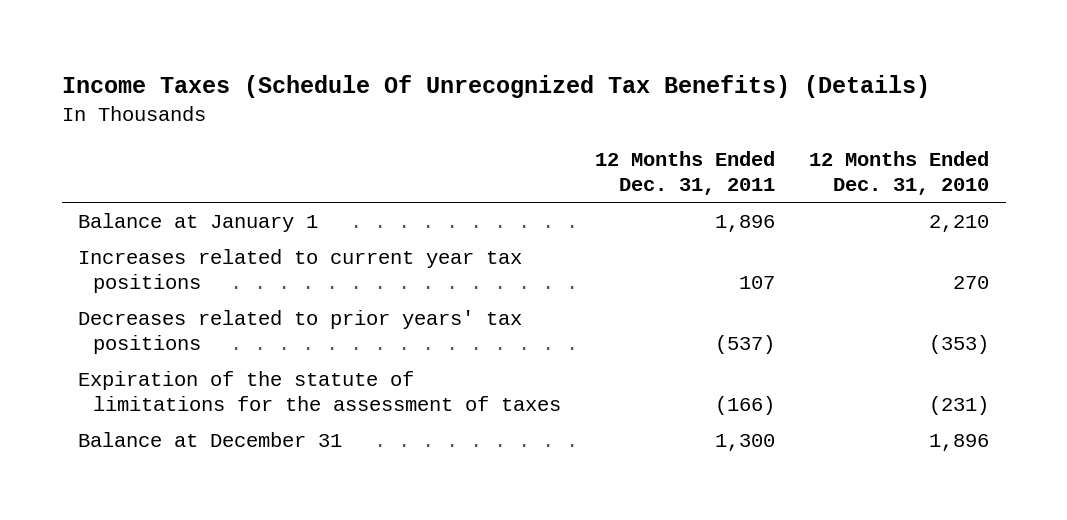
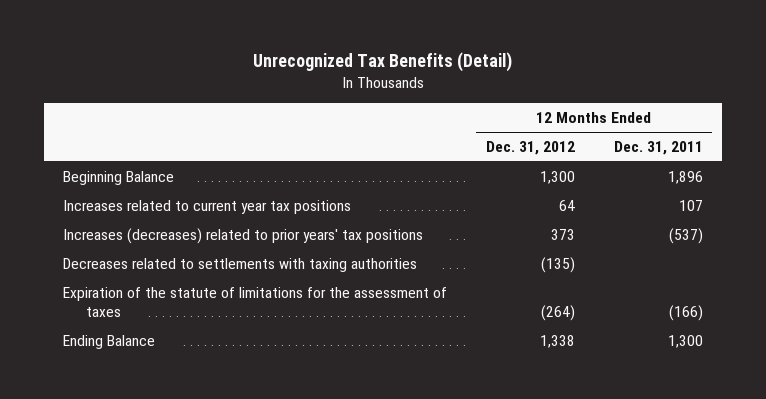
- Income Taxes (Schedule Of Unrecognized Tax Benefits) (Details)
+ Unrecognized Tax Benefits (Detail)
- | 12 Months Ended Dec. 31, 2011 | 12 Months Ended Dec. 31, 2010
+ | 12 Months Ended Dec. 31, 2012 | 12 Months Ended Dec. 31, 2011
- Balance at January 1 | 1,896 | 2,210
+ Beginning Balance | 1,300 | 1,896
- Decreases related to prior years' tax positions | (537) | (353)
+ Increases (decreases) related to prior years' tax positions | 373 | (537)
+ Decreases related to settlements with taxing authorities | (135) |
- Balance at December 31 | 1,300 | 1,896
+ Ending Balance | 1,338 | 1,300

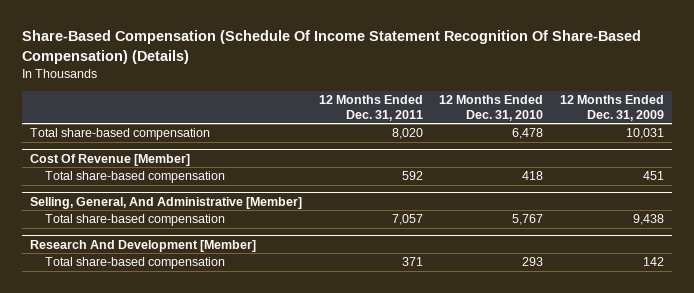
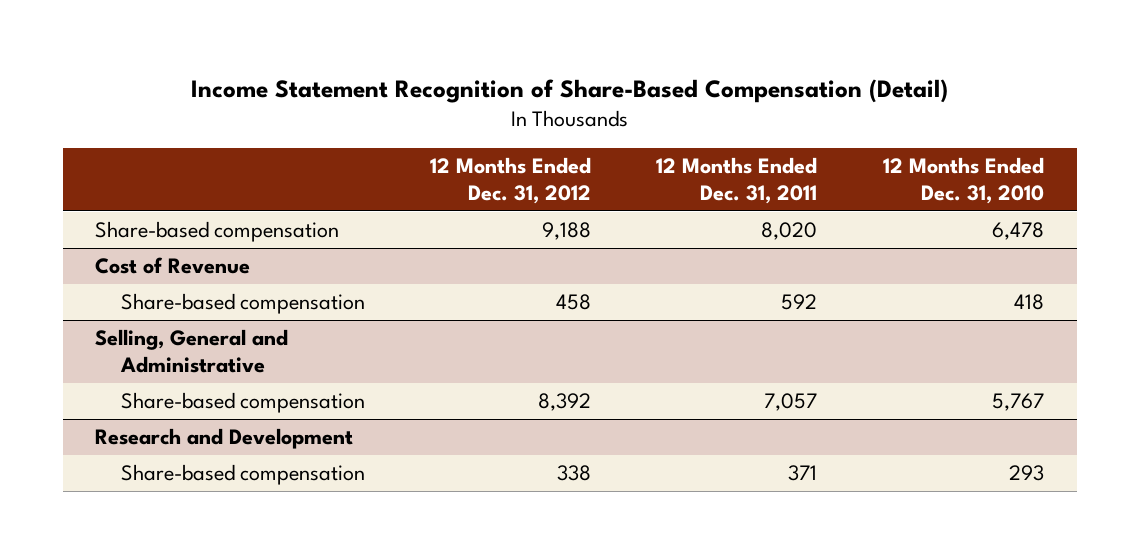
- Share-Based Compensation (Schedule Of Income Statement Recognition Of Share-Based Compensation) (Details)
+ Income Statement Recognition of Share-Based Compensation (Detail)
- | 12 Months Ended Dec. 31, 2011 | 12 Months Ended Dec. 31, 2010 | 12 Months Ended Dec. 31, 2009
+ | 12 Months Ended Dec. 31, 2012 | 12 Months Ended Dec. 31, 2011 | 12 Months Ended Dec. 31, 2010
- Total share-based compensation | 8,020 | 6,478 | 10,031
- Cost Of Revenue [Member]
- Total share-based compensation | 592 | 418 | 451
- Selling, General, And Administrative [Member]
- Total share-based compensation | 7,057 | 5,767 | 9,438
- Research And Development [Member]
- Total share-based compensation | 371 | 293 | 142
+ Share-based compensation | 9,188 | 8,020 | 6,478
+ Cost of Revenue
+ Share-based compensation | 458 | 592 | 418
+ Selling, General and Administrative
+ Share-based compensation | 8,392 | 7,057 | 5,767
+ Research and Development
+ Share-based compensation | 338 | 371 | 293

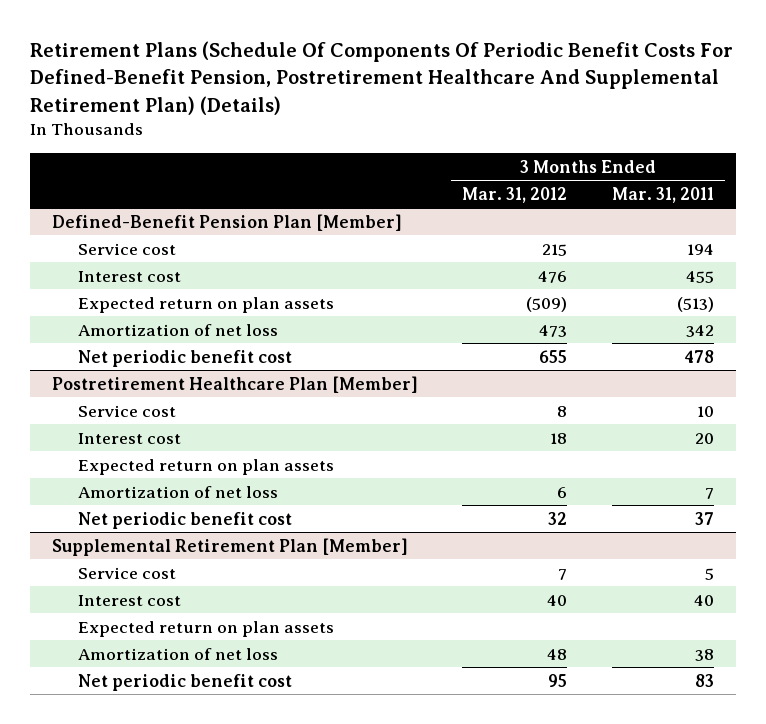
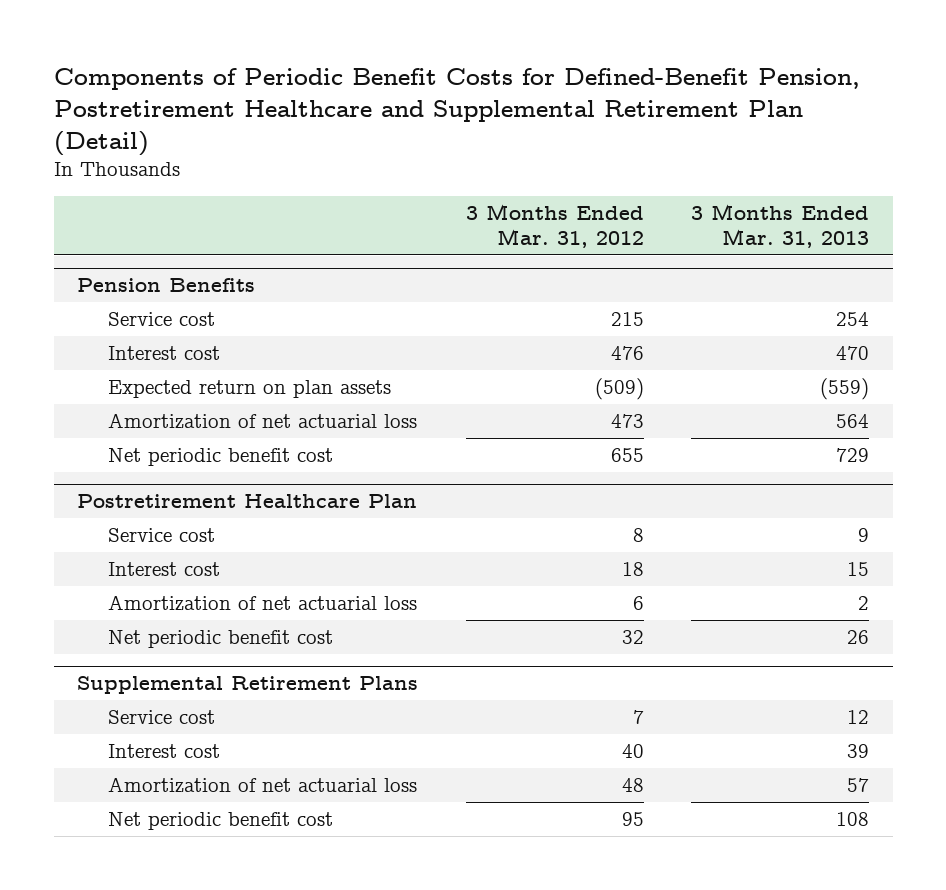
- Retirement Plans (Schedule Of Components Of Periodic Benefit Costs For Defined-Benefit Pension, Postretirement Healthcare And Supplemental Retirement Plan) (Details)
+ Components of Periodic Benefit Costs for Defined-Benefit Pension, Postretirement Healthcare and Supplemental Retirement Plan (Detail)
- | 3 Months Ended Mar. 31, 2012 | 3 Months Ended Mar. 31, 2011
+ | 3 Months Ended Mar. 31, 2012 | 3 Months Ended Mar. 31, 2013
- Defined-Benefit Pension Plan [Member]
+ Pension Benefits
- Amortization of net loss | 473 | 342
+ Amortization of net actuarial loss | 473 | 564
- Postretirement Healthcare Plan [Member]
+ Postretirement Healthcare Plan
- Expected return on plan assets
- Amortization of net loss | 6 | 7
+ Amortization of net actuarial loss | 6 | 2
- Supplemental Retirement Plan [Member]
+ Supplemental Retirement Plans
- Expected return on plan assets
- Amortization of net loss | 48 | 38
+ Amortization of net actuarial loss | 48 | 57

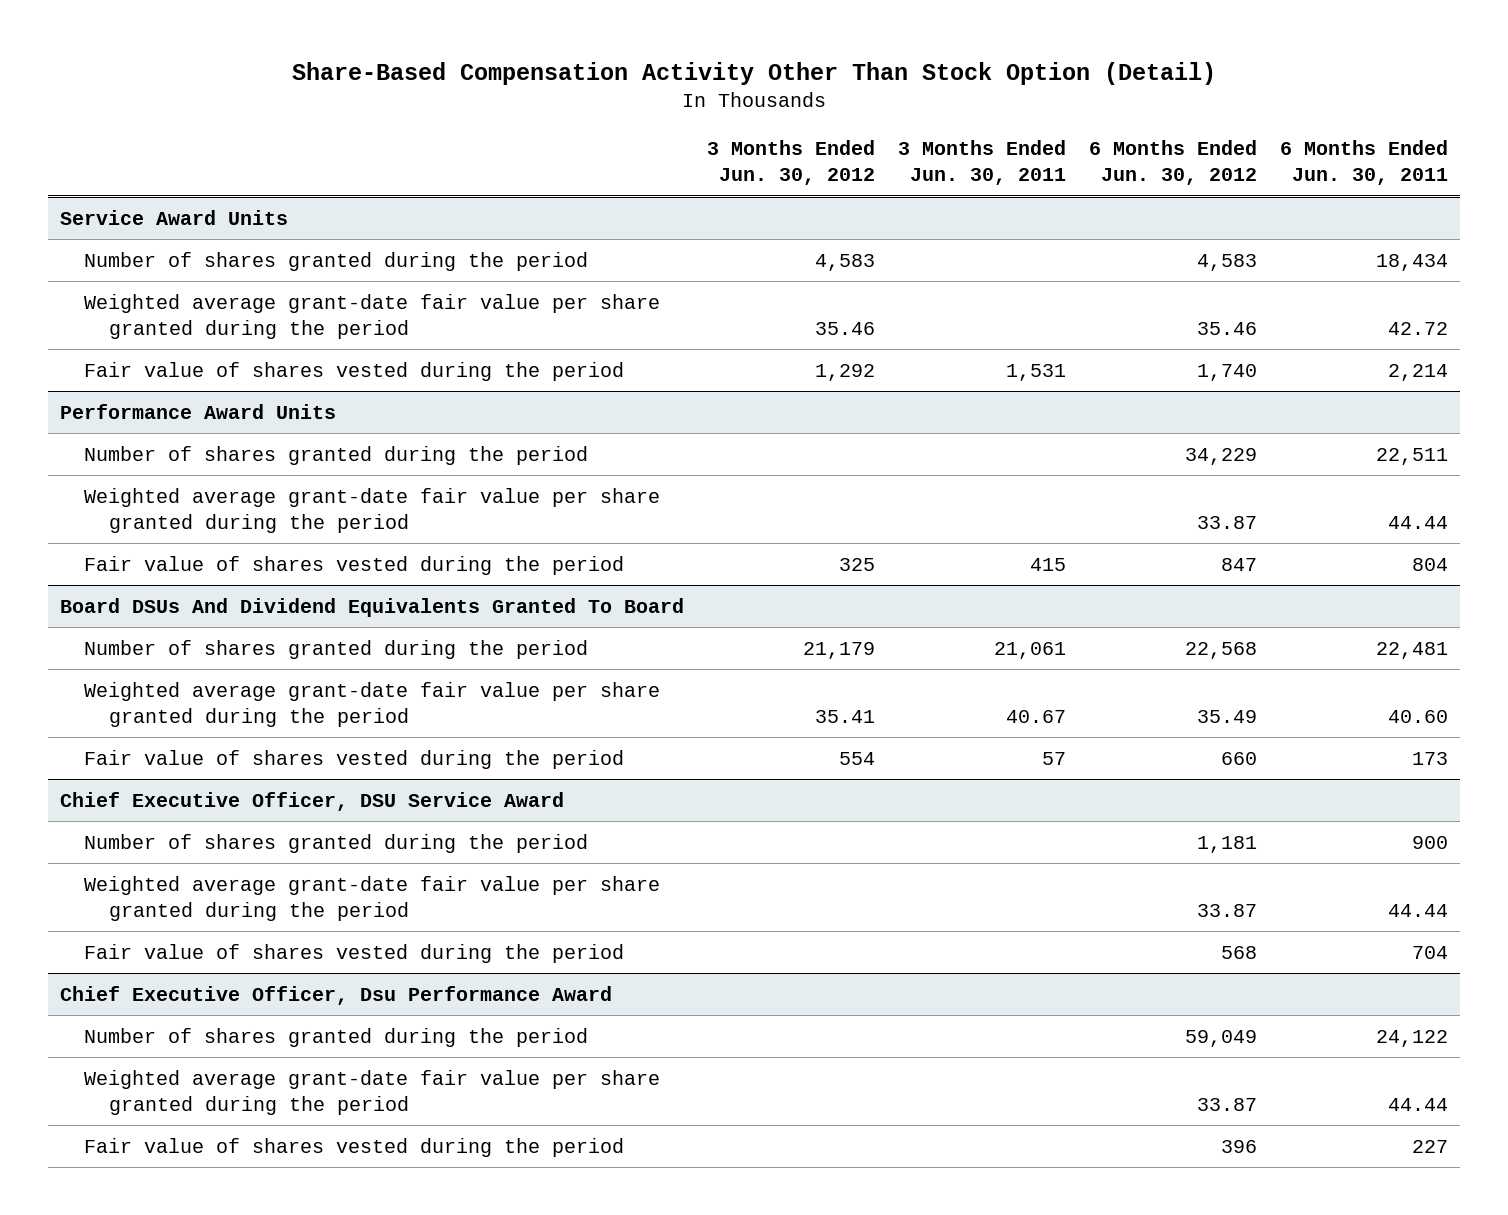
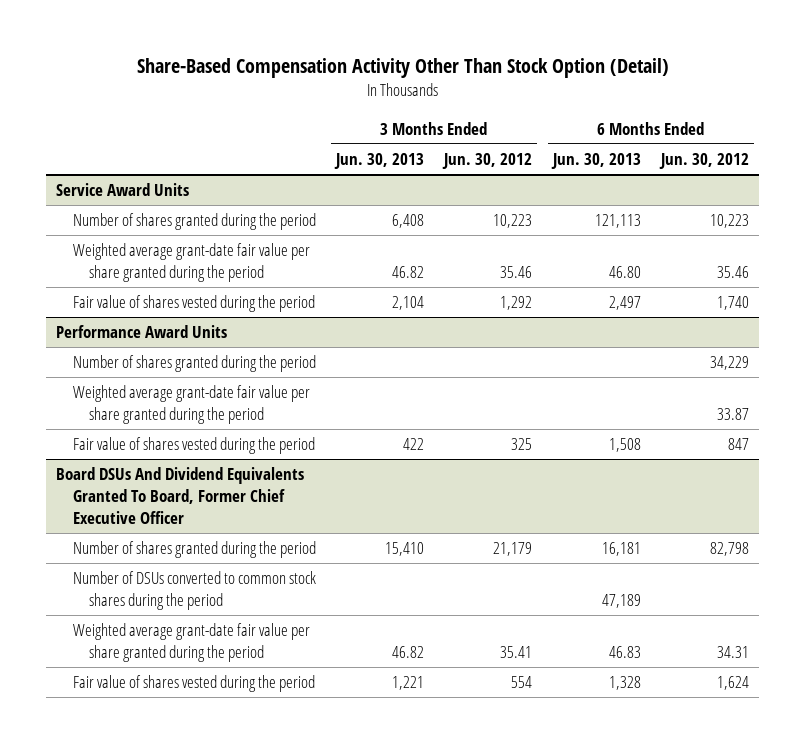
- | 3 Months Ended Jun. 30, 2012 | 3 Months Ended Jun. 30, 2011 | 6 Months Ended Jun. 30, 2012 | 6 Months Ended Jun. 30, 2011
+ | 3 Months Ended Jun. 30, 2013 | 3 Months Ended Jun. 30, 2012 | 6 Months Ended Jun. 30, 2013 | 6 Months Ended Jun. 30, 2012
@ Service Award Units
- Number of shares granted during the period | 4,583 | | 4,583 | 18,434
+ Number of shares granted during the period | 6,408 | 10,223 | 121,113 | 10,223
- Board DSUs And Dividend Equivalents Granted To Board
- Number of shares granted during the period | 21,179 | 21,061 | 22,568 | 22,481
- Weighted average grant-date fair value per share granted during the period | 35.41 | 40.67 | 35.49 | 40.60
- Fair value of shares vested during the period | 554 | 57 | 660 | 173
- Chief Executive Officer, DSU Service Award
- Number of shares granted during the period | | | 1,181 | 900
- Weighted average grant-date fair value per share granted during the period | | | 33.87 | 44.44
- Fair value of shares vested during the period | | | 568 | 704
- Chief Executive Officer, Dsu Performance Award
- Number of shares granted during the period | | | 59,049 | 24,122
- Weighted average grant-date fair value per share granted during the period | | | 33.87 | 44.44
- Fair value of shares vested during the period | | | 396 | 227
+ Board DSUs And Dividend Equivalents Granted To Board, Former Chief Executive Officer
+ Number of shares granted during the period | 15,410 | 21,179 | 16,181 | 82,798
+ Number of DSUs converted to common stock shares during the period | | | 47,189 |
+ Weighted average grant-date fair value per share granted during the period | 46.82 | 35.41 | 46.83 | 34.31
+ Fair value of shares vested during the period | 1,221 | 554 | 1,328 | 1,624

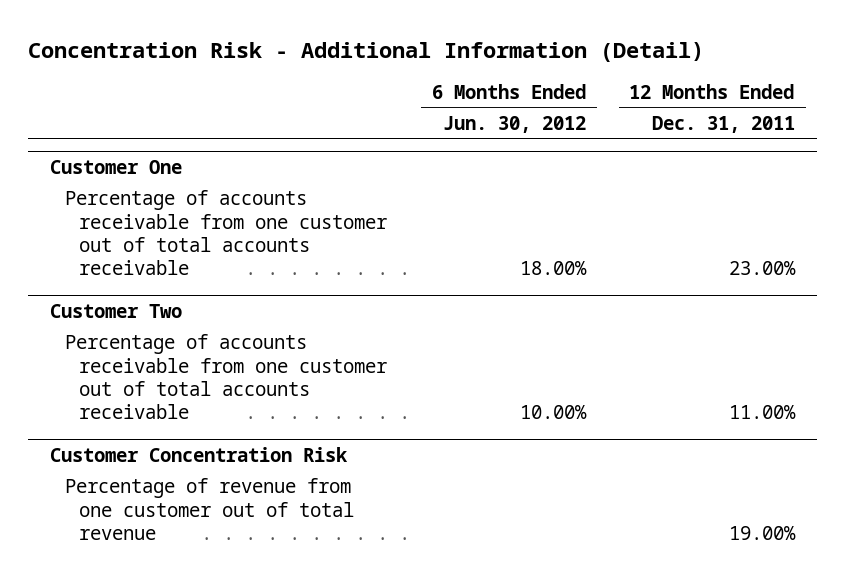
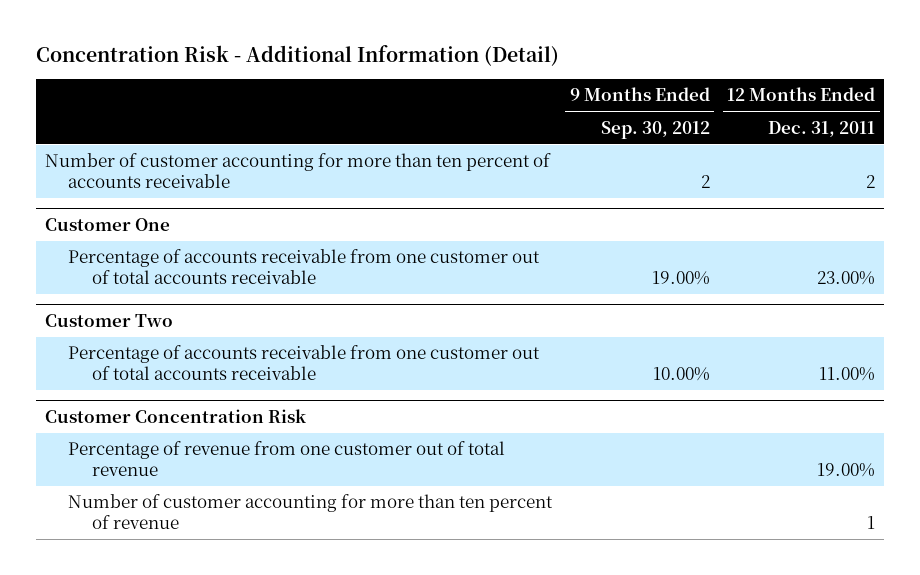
- | 6 Months Ended Jun. 30, 2012 | 12 Months Ended Dec. 31, 2011
+ | 9 Months Ended Sep. 30, 2012 | 12 Months Ended Dec. 31, 2011
+ Number of customer accounting for more than ten percent of accounts receivable | 2 | 2
@ Customer Concentration Risk
+ Number of customer accounting for more than ten percent of revenue | | 1

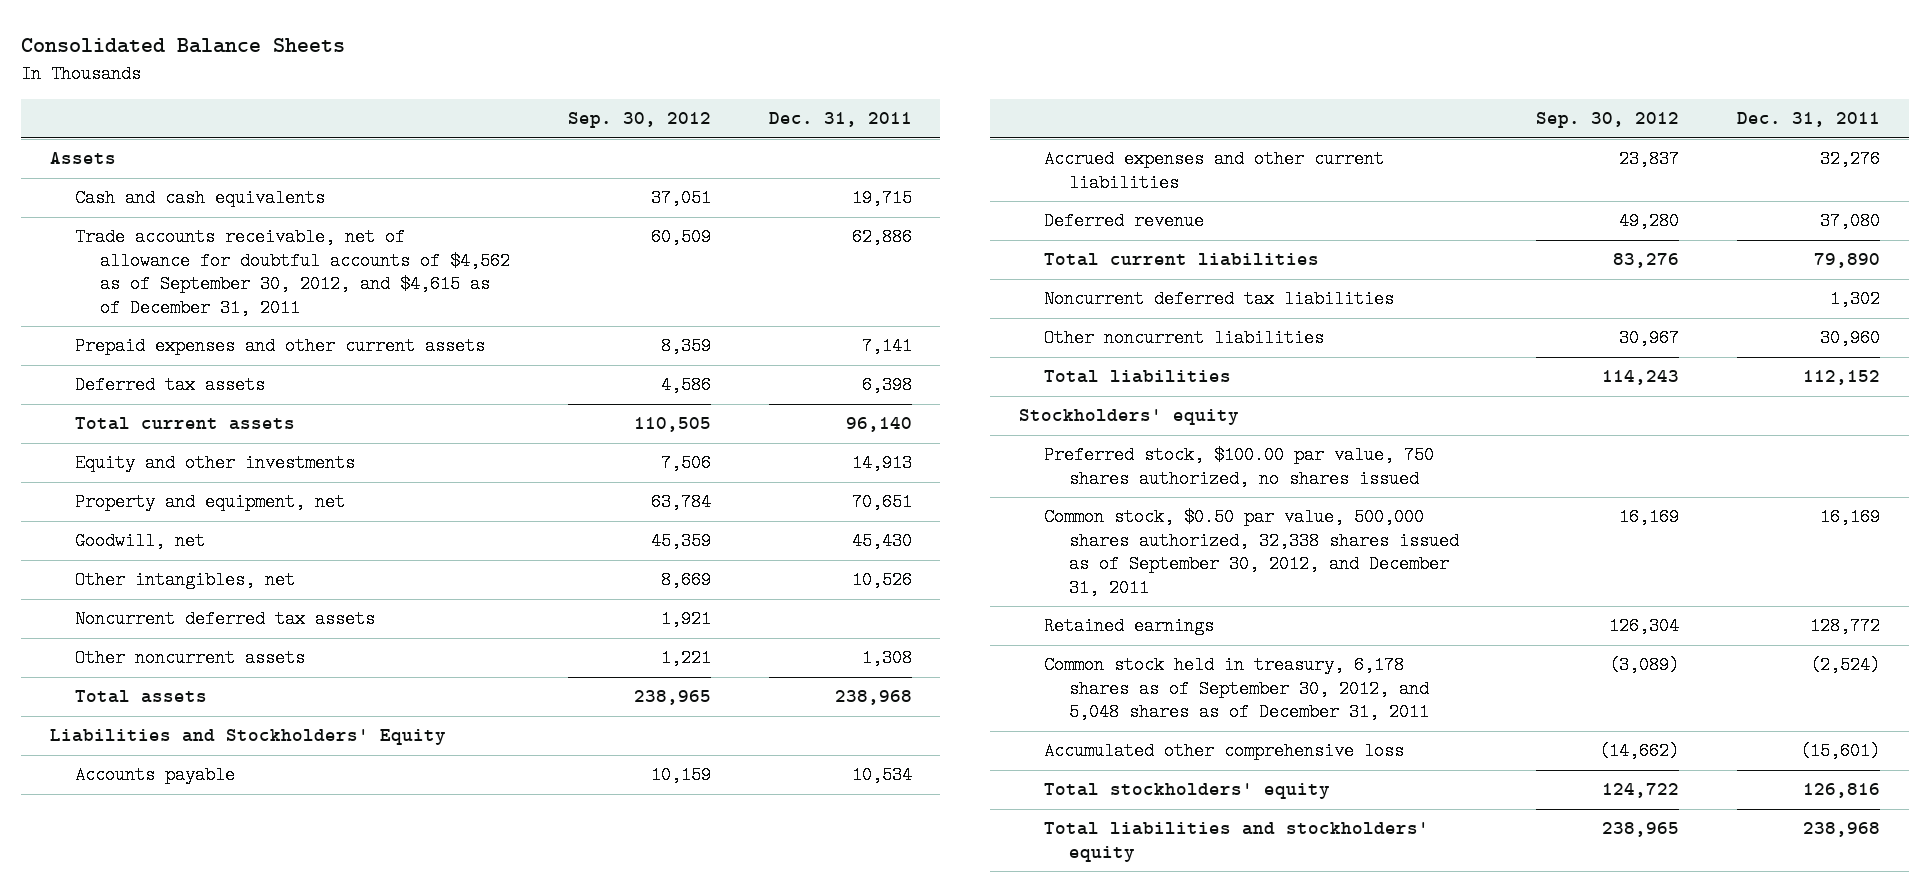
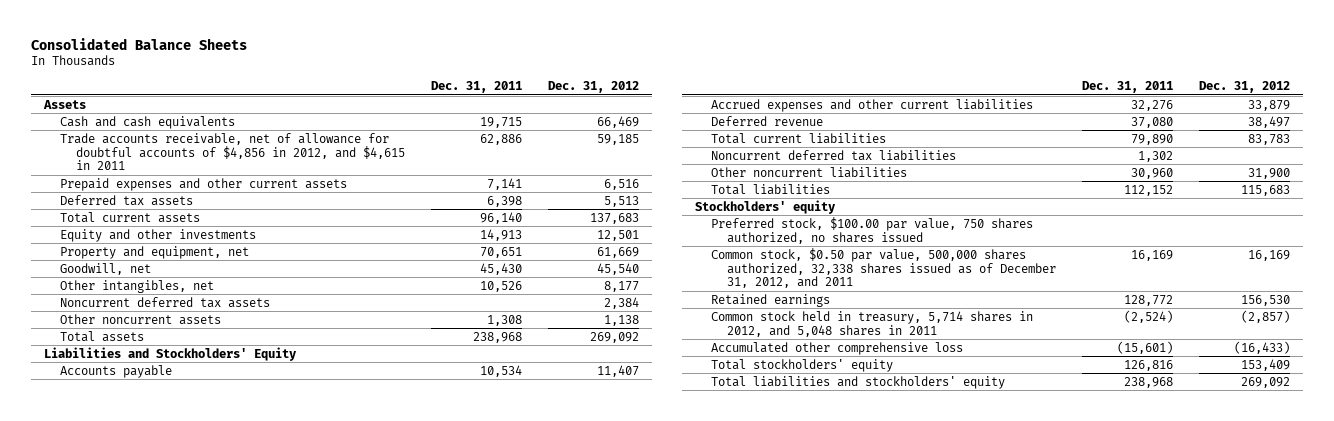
- | Sep. 30, 2012 | Dec. 31, 2011
+ | Dec. 31, 2011 | Dec. 31, 2012
- Trade accounts receivable, net of allowance for doubtful accounts of $4,562 as of September 30, 2012, and $4,615 as of December 31, 2011 | 60,509 | 62,886
+ Trade accounts receivable, net of allowance for doubtful accounts of $4,856 in 2012, and $4,615 in 2011 | 62,886 | 59,185
- Common stock, $0.50 par value, 500,000 shares authorized, 32,338 shares issued as of September 30, 2012, and December 31, 2011 | 16,169 | 16,169
+ Common stock, $0.50 par value, 500,000 shares authorized, 32,338 shares issued as of December 31, 2012, and 2011 | 16,169 | 16,169
- Common stock held in treasury, 6,178 shares as of September 30, 2012, and 5,048 shares as of December 31, 2011 | (3,089) | (2,524)
+ Common stock held in treasury, 5,714 shares in 2012, and 5,048 shares in 2011 | (2,524) | (2,857)

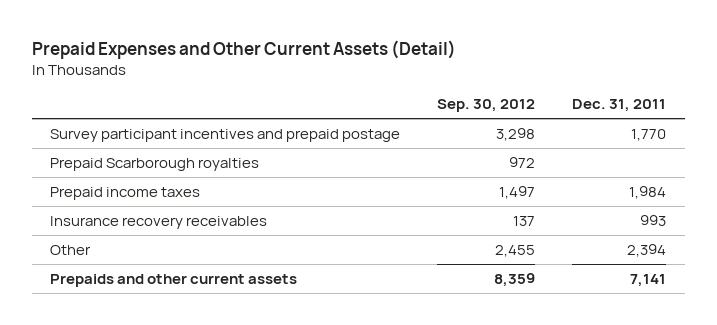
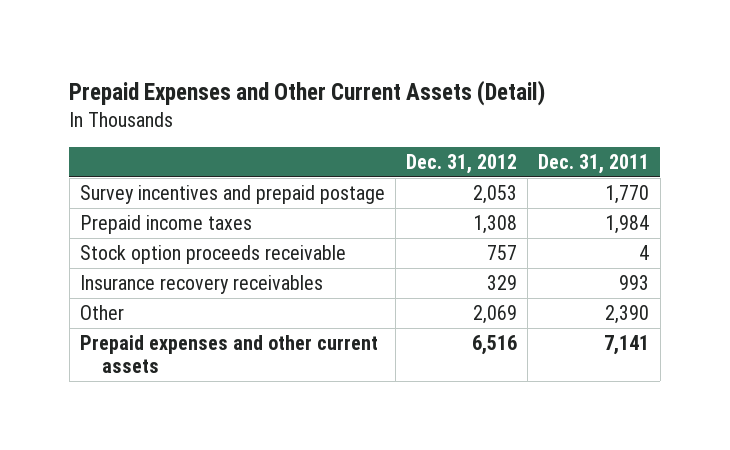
- | Sep. 30, 2012 | Dec. 31, 2011
+ | Dec. 31, 2012 | Dec. 31, 2011
- Survey participant incentives and prepaid postage | 3,298 | 1,770
- Prepaid Scarborough royalties | 972 |
+ Survey incentives and prepaid postage | 2,053 | 1,770
+ Stock option proceeds receivable | 757 | 4
- Other | 2,455 | 2,394
- Prepaids and other current assets | 8,359 | 7,141
+ Other | 2,069 | 2,390
+ Prepaid expenses and other current assets | 6,516 | 7,141

